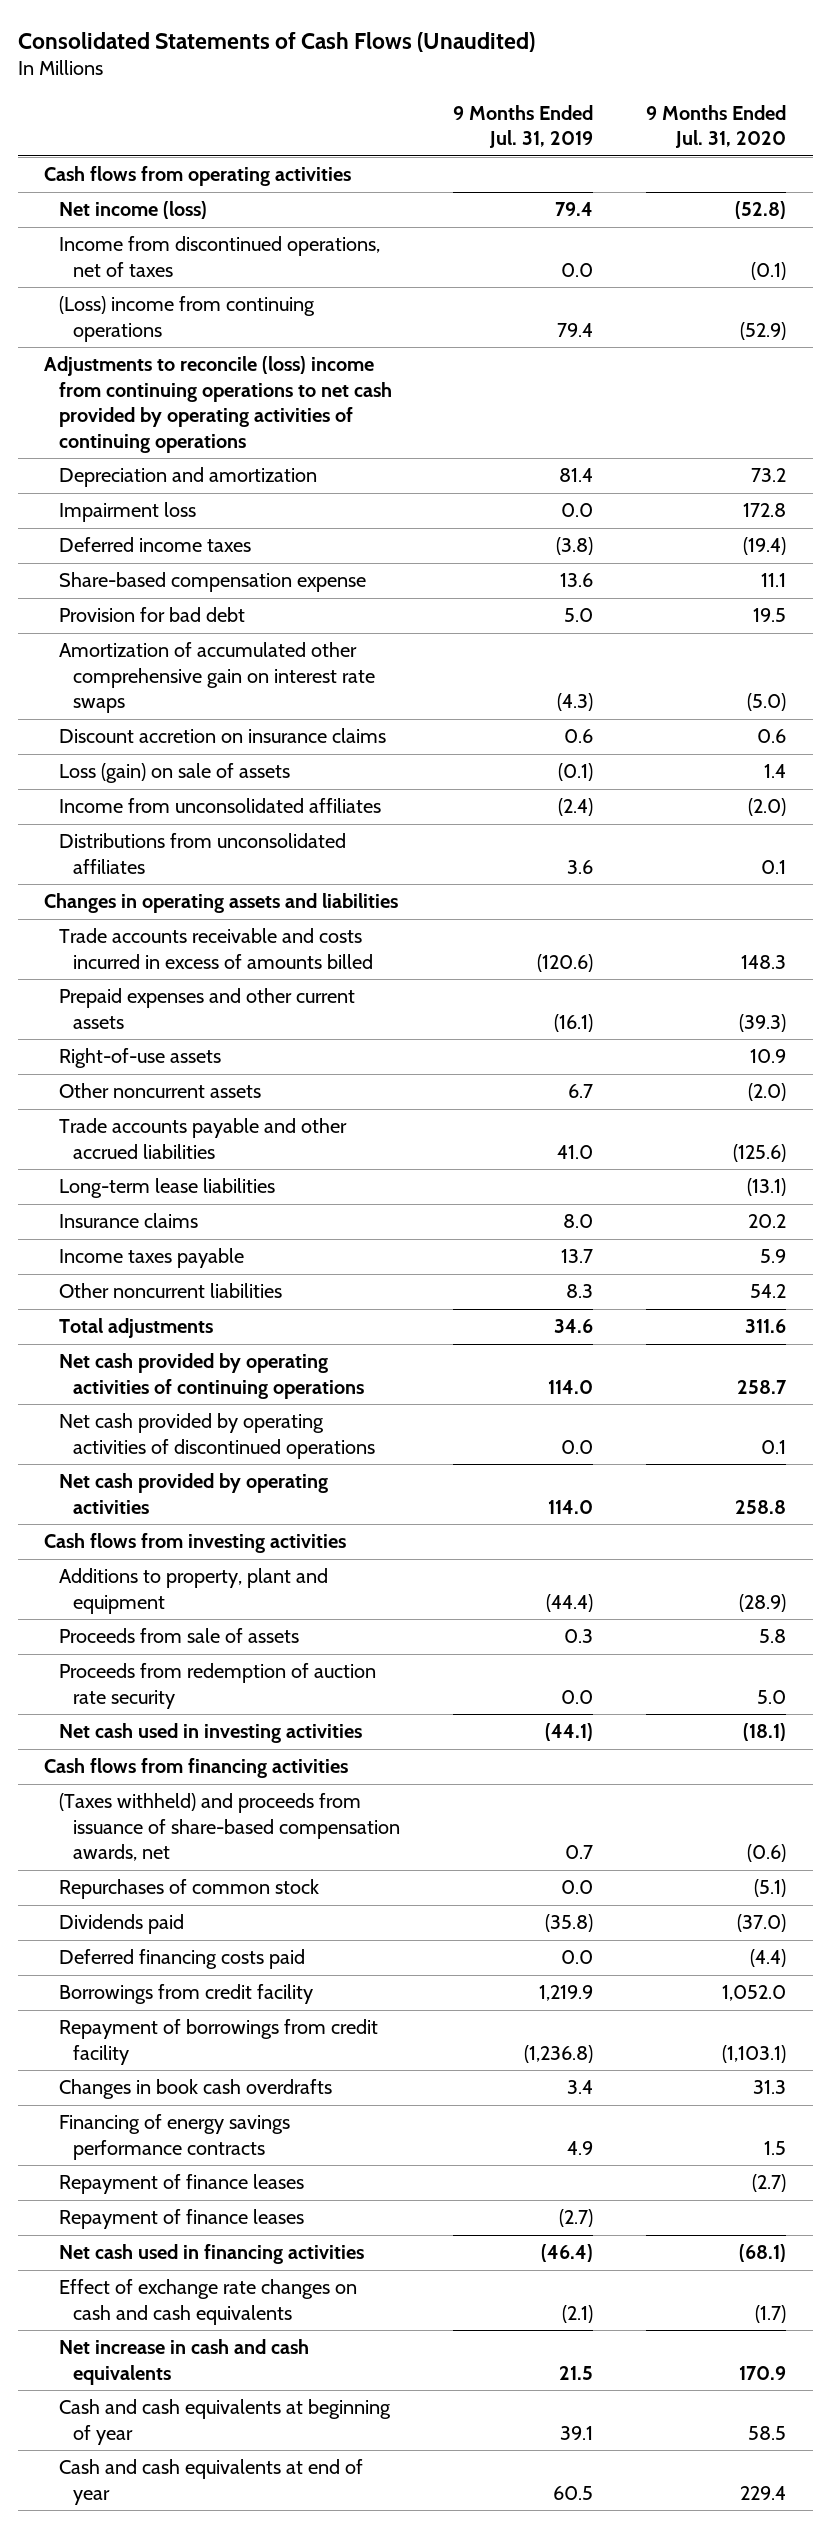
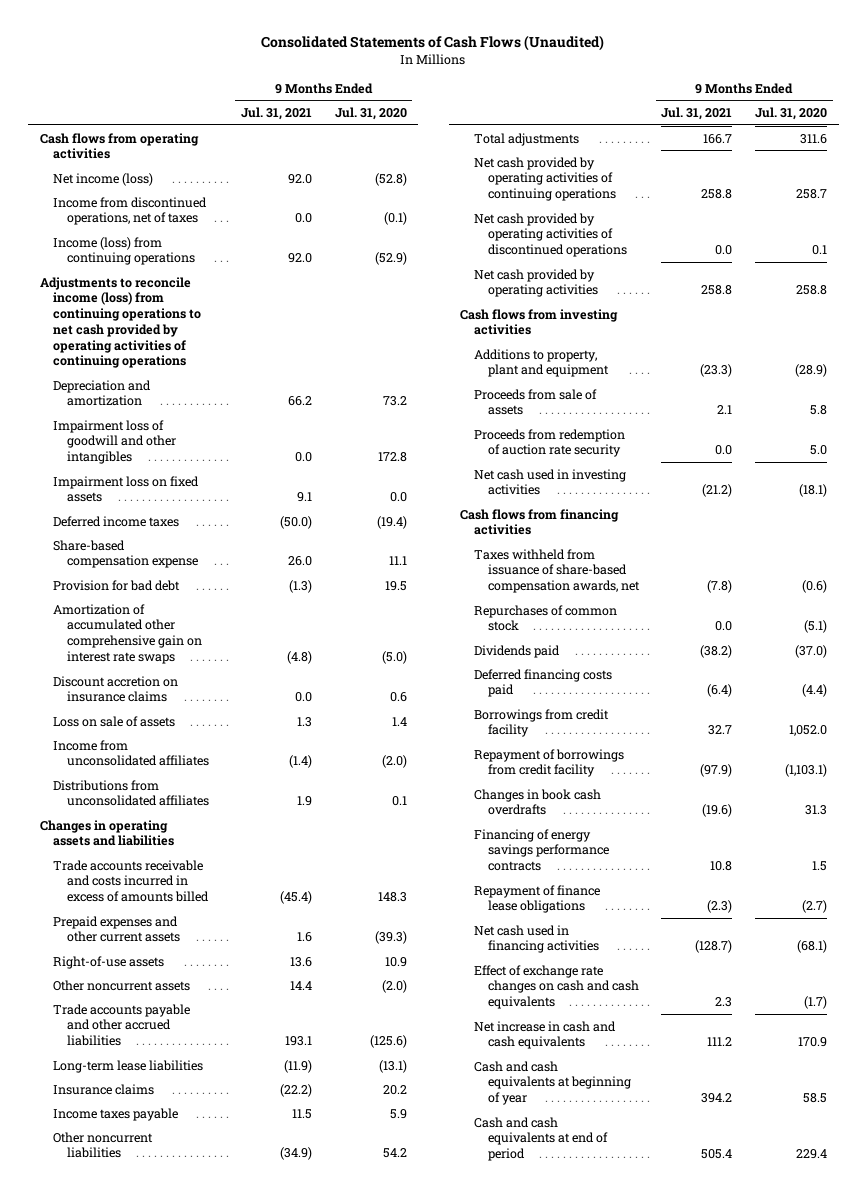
- | 9 Months Ended Jul. 31, 2019 | 9 Months Ended Jul. 31, 2020
+ | 9 Months Ended Jul. 31, 2021 | 9 Months Ended Jul. 31, 2020
- (Loss) income from continuing operations | 79.4 | (52.9)
- Adjustments to reconcile (loss) income from continuing operations to net cash provided by operating activities of continuing operations
+ Income (loss) from continuing operations | 92.0 | (52.9)
+ Adjustments to reconcile income (loss) from continuing operations to net cash provided by operating activities of continuing operations
- Impairment loss | 0.0 | 172.8
+ Impairment loss of goodwill and other intangibles | 0.0 | 172.8
+ Impairment loss on fixed assets | 9.1 | 0.0
- Loss (gain) on sale of assets | (0.1) | 1.4
+ Loss on sale of assets | 1.3 | 1.4
- (Taxes withheld) and proceeds from issuance of share-based compensation awards, net | 0.7 | (0.6)
+ Taxes withheld from issuance of share-based compensation awards, net | (7.8) | (0.6)
- Repayment of finance leases | | (2.7)
- Repayment of finance leases | (2.7) |
+ Repayment of finance lease obligations | (2.3) | (2.7)
- Cash and cash equivalents at end of year | 60.5 | 229.4
+ Cash and cash equivalents at end of period | 505.4 | 229.4

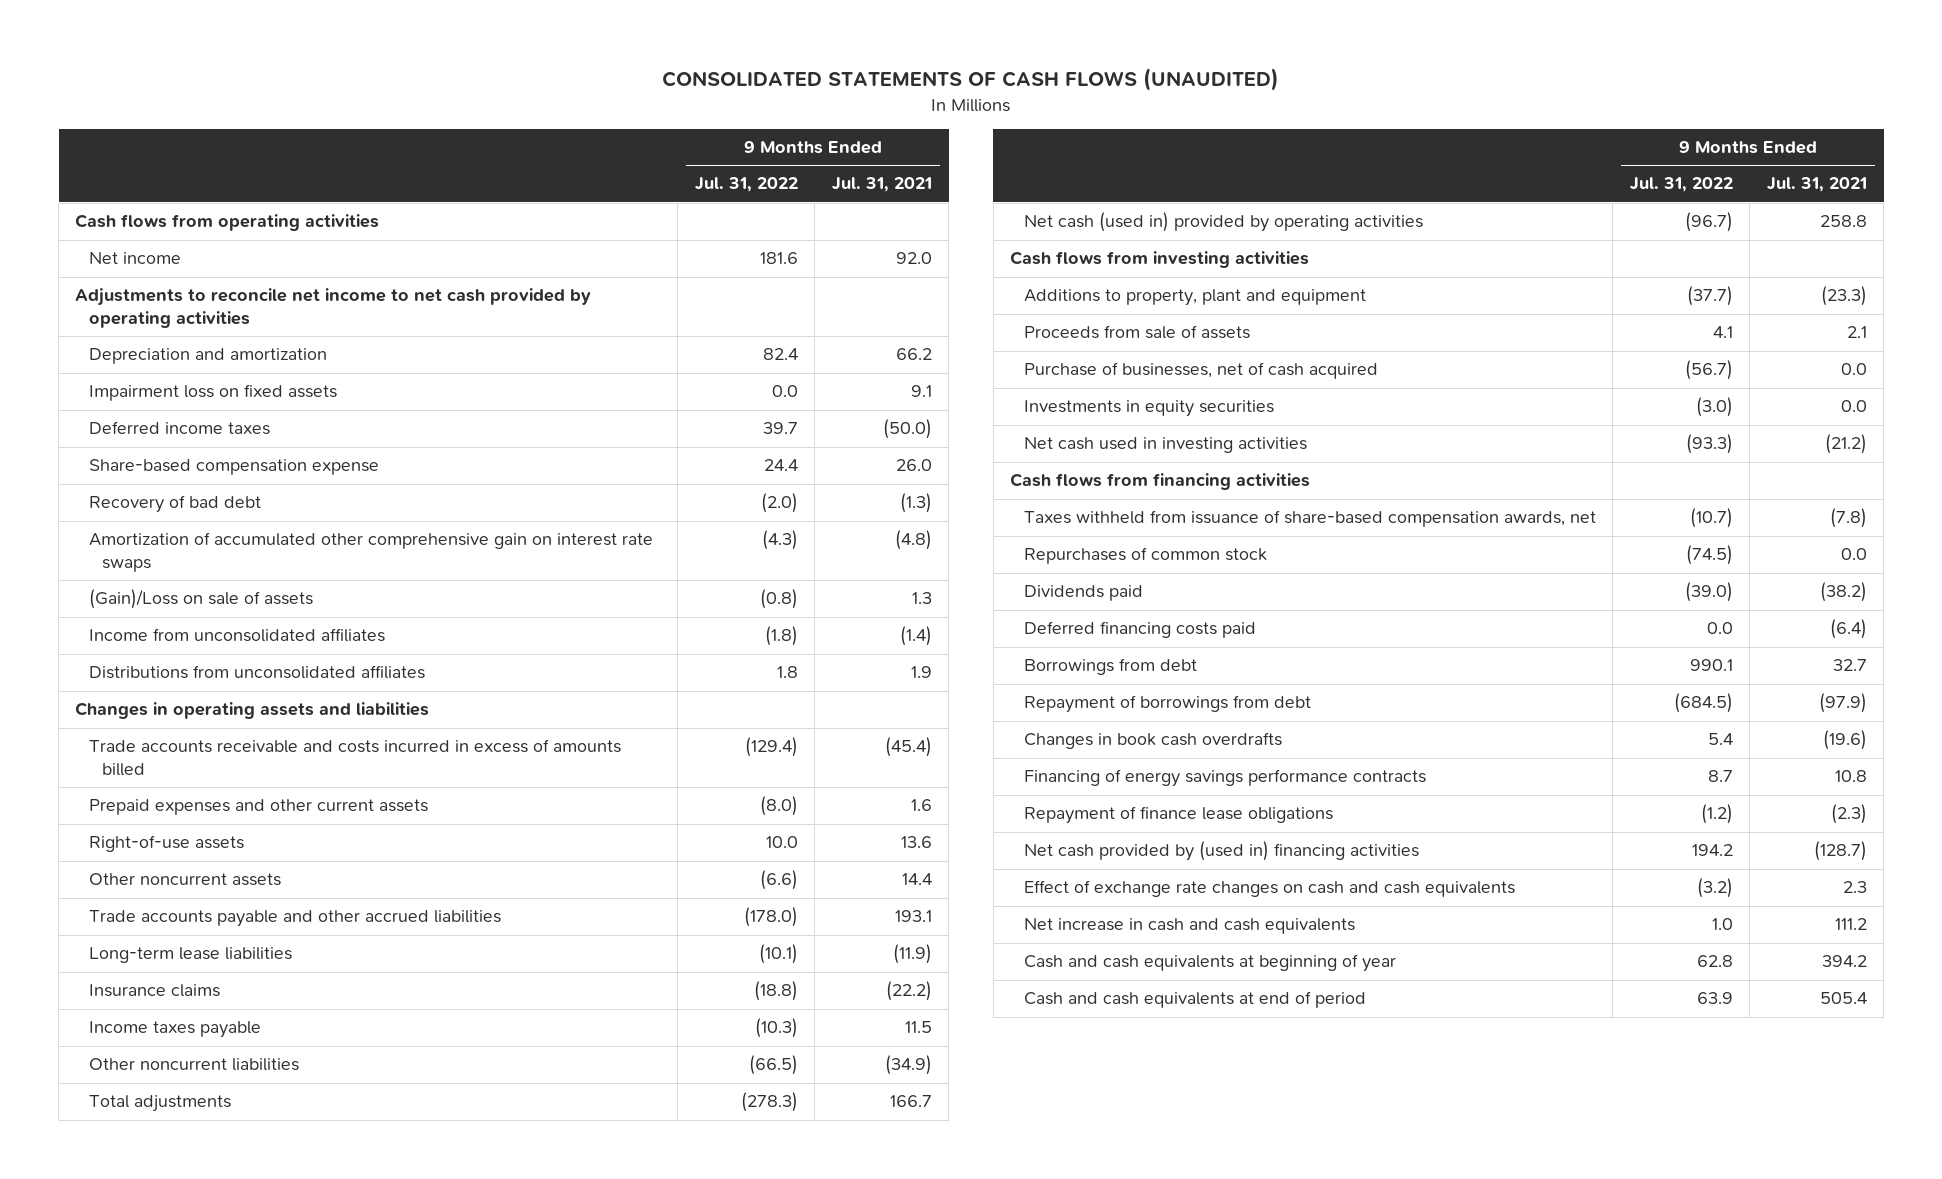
- Consolidated Statements of Cash Flows (Unaudited)
+ CONSOLIDATED STATEMENTS OF CASH FLOWS (UNAUDITED)
- | 9 Months Ended Jul. 31, 2021 | 9 Months Ended Jul. 31, 2020
+ | 9 Months Ended Jul. 31, 2022 | 9 Months Ended Jul. 31, 2021
- Net income (loss) | 92.0 | (52.8)
- Income from discontinued operations, net of taxes | 0.0 | (0.1)
- Income (loss) from continuing operations | 92.0 | (52.9)
- Adjustments to reconcile income (loss) from continuing operations to net cash provided by operating activities of continuing operations
+ Net income | 181.6 | 92.0
+ Adjustments to reconcile net income to net cash provided by operating activities
- Impairment loss of goodwill and other intangibles | 0.0 | 172.8
- Provision for bad debt | (1.3) | 19.5
+ Recovery of bad debt | (2.0) | (1.3)
- Discount accretion on insurance claims | 0.0 | 0.6
- Loss on sale of assets | 1.3 | 1.4
+ (Gain)/Loss on sale of assets | (0.8) | 1.3
- Net cash provided by operating activities of continuing operations | 258.8 | 258.7
- Net cash provided by operating activities of discontinued operations | 0.0 | 0.1
- Net cash provided by operating activities | 258.8 | 258.8
+ Net cash (used in) provided by operating activities | (96.7) | 258.8
- Proceeds from redemption of auction rate security | 0.0 | 5.0
+ Purchase of businesses, net of cash acquired | (56.7) | 0.0
+ Investments in equity securities | (3.0) | 0.0
- Borrowings from credit facility | 32.7 | 1,052.0
- Repayment of borrowings from credit facility | (97.9) | (1,103.1)
+ Borrowings from debt | 990.1 | 32.7
+ Repayment of borrowings from debt | (684.5) | (97.9)
- Net cash used in financing activities | (128.7) | (68.1)
+ Net cash provided by (used in) financing activities | 194.2 | (128.7)

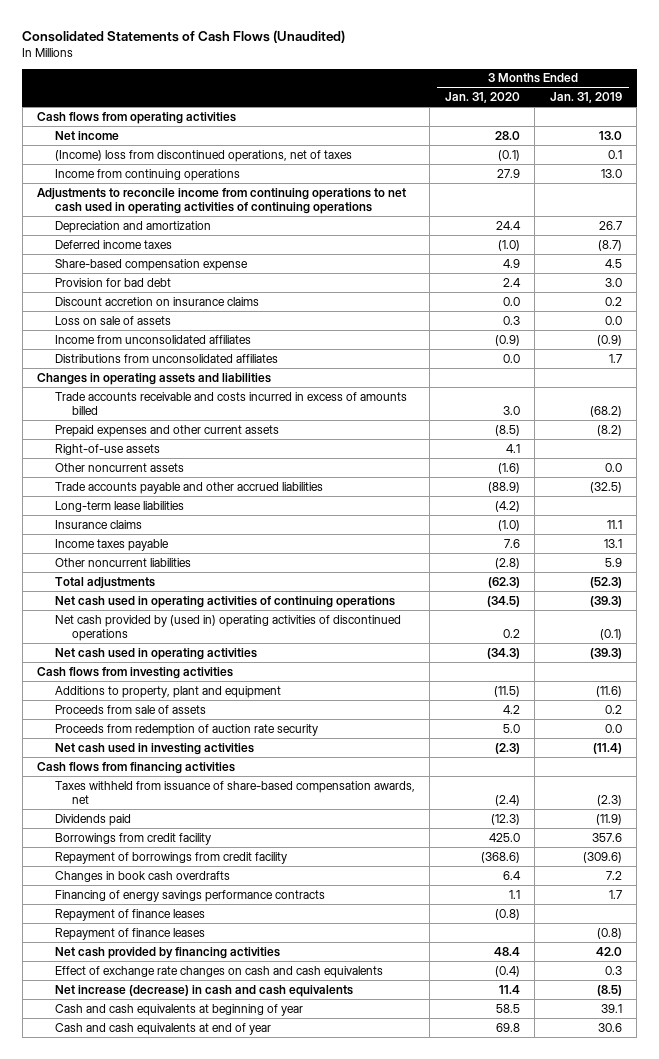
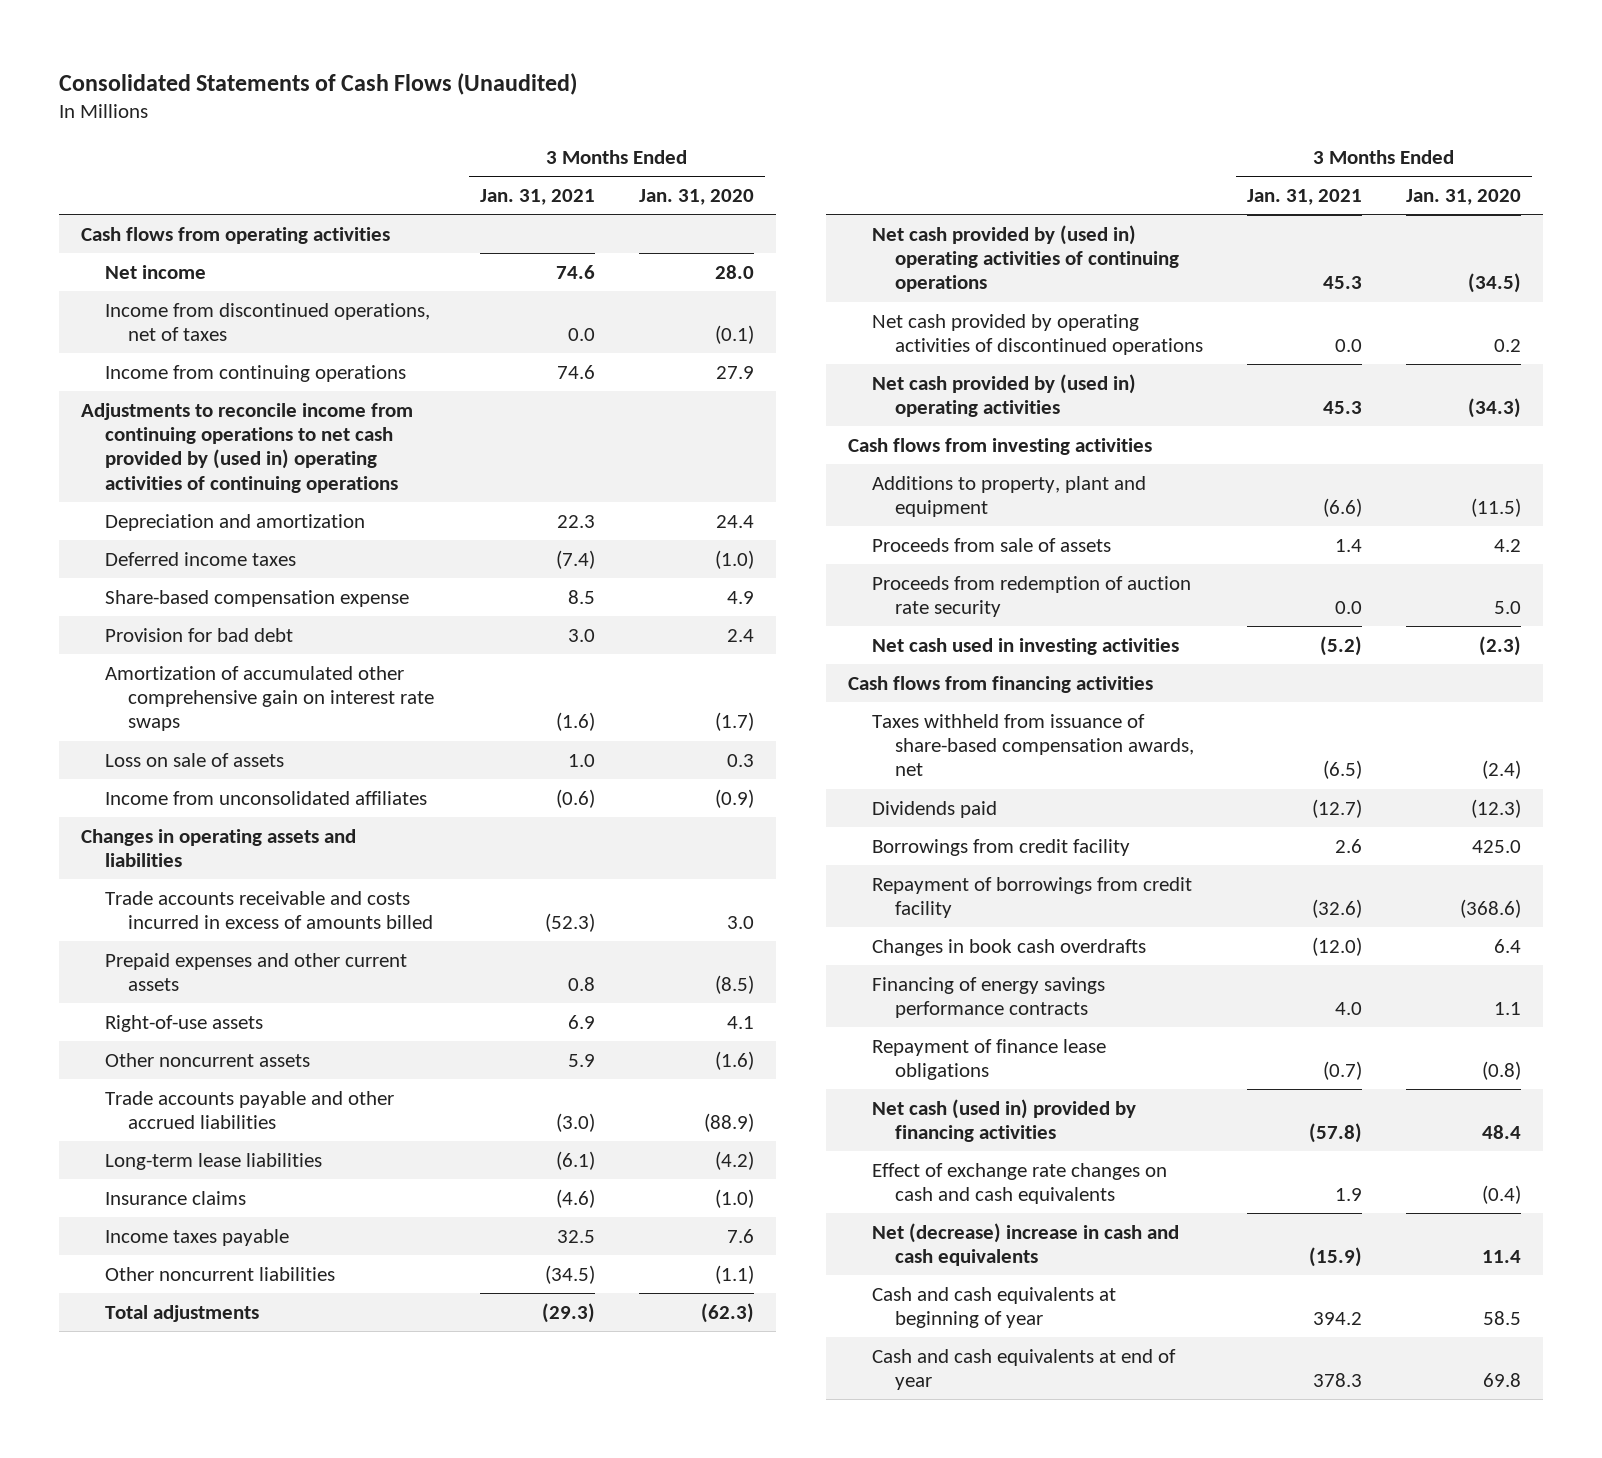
- | 3 Months Ended Jan. 31, 2020 | 3 Months Ended Jan. 31, 2019
+ | 3 Months Ended Jan. 31, 2021 | 3 Months Ended Jan. 31, 2020
- (Income) loss from discontinued operations, net of taxes | (0.1) | 0.1
+ Income from discontinued operations, net of taxes | 0.0 | (0.1)
- Adjustments to reconcile income from continuing operations to net cash used in operating activities of continuing operations
+ Adjustments to reconcile income from continuing operations to net cash provided by (used in) operating activities of continuing operations
- Discount accretion on insurance claims | 0.0 | 0.2
+ Amortization of accumulated other comprehensive gain on interest rate swaps | (1.6) | (1.7)
- Distributions from unconsolidated affiliates | 0.0 | 1.7
- Other noncurrent liabilities | (2.8) | 5.9
+ Other noncurrent liabilities | (34.5) | (1.1)
- Net cash used in operating activities of continuing operations | (34.5) | (39.3)
- Net cash provided by (used in) operating activities of discontinued operations | 0.2 | (0.1)
- Net cash used in operating activities | (34.3) | (39.3)
+ Net cash provided by (used in) operating activities of continuing operations | 45.3 | (34.5)
+ Net cash provided by operating activities of discontinued operations | 0.0 | 0.2
+ Net cash provided by (used in) operating activities | 45.3 | (34.3)
- Repayment of finance leases | (0.8) |
- Repayment of finance leases | | (0.8)
- Net cash provided by financing activities | 48.4 | 42.0
+ Repayment of finance lease obligations | (0.7) | (0.8)
+ Net cash (used in) provided by financing activities | (57.8) | 48.4
- Net increase (decrease) in cash and cash equivalents | 11.4 | (8.5)
+ Net (decrease) increase in cash and cash equivalents | (15.9) | 11.4

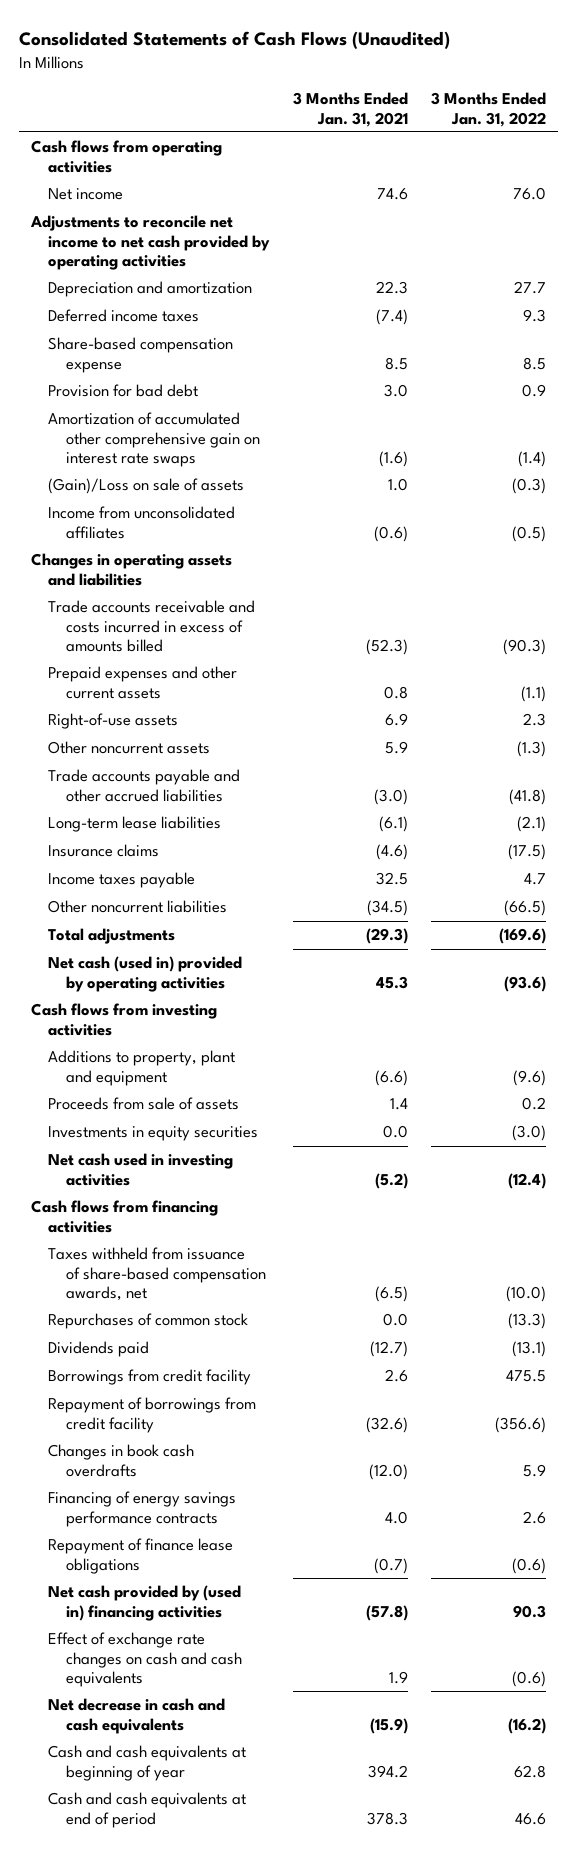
- | 3 Months Ended Jan. 31, 2021 | 3 Months Ended Jan. 31, 2020
+ | 3 Months Ended Jan. 31, 2021 | 3 Months Ended Jan. 31, 2022
- Income from discontinued operations, net of taxes | 0.0 | (0.1)
- Income from continuing operations | 74.6 | 27.9
- Adjustments to reconcile income from continuing operations to net cash provided by (used in) operating activities of continuing operations
+ Adjustments to reconcile net income to net cash provided by operating activities
- Loss on sale of assets | 1.0 | 0.3
+ (Gain)/Loss on sale of assets | 1.0 | (0.3)
- Net cash provided by (used in) operating activities of continuing operations | 45.3 | (34.5)
- Net cash provided by operating activities of discontinued operations | 0.0 | 0.2
- Net cash provided by (used in) operating activities | 45.3 | (34.3)
+ Net cash (used in) provided by operating activities | 45.3 | (93.6)
- Proceeds from redemption of auction rate security | 0.0 | 5.0
+ Investments in equity securities | 0.0 | (3.0)
+ Repurchases of common stock | 0.0 | (13.3)
- Net cash (used in) provided by financing activities | (57.8) | 48.4
+ Net cash provided by (used in) financing activities | (57.8) | 90.3
- Net (decrease) increase in cash and cash equivalents | (15.9) | 11.4
+ Net decrease in cash and cash equivalents | (15.9) | (16.2)
- Cash and cash equivalents at end of year | 378.3 | 69.8
+ Cash and cash equivalents at end of period | 378.3 | 46.6

